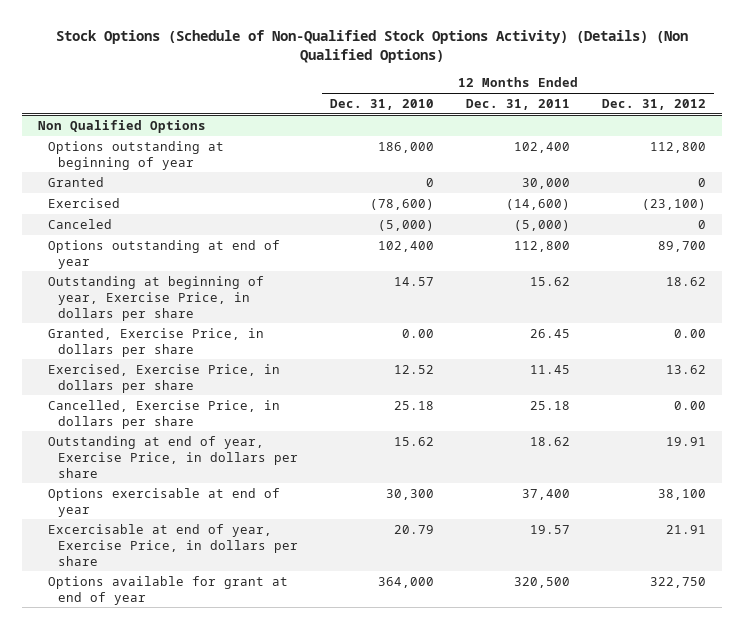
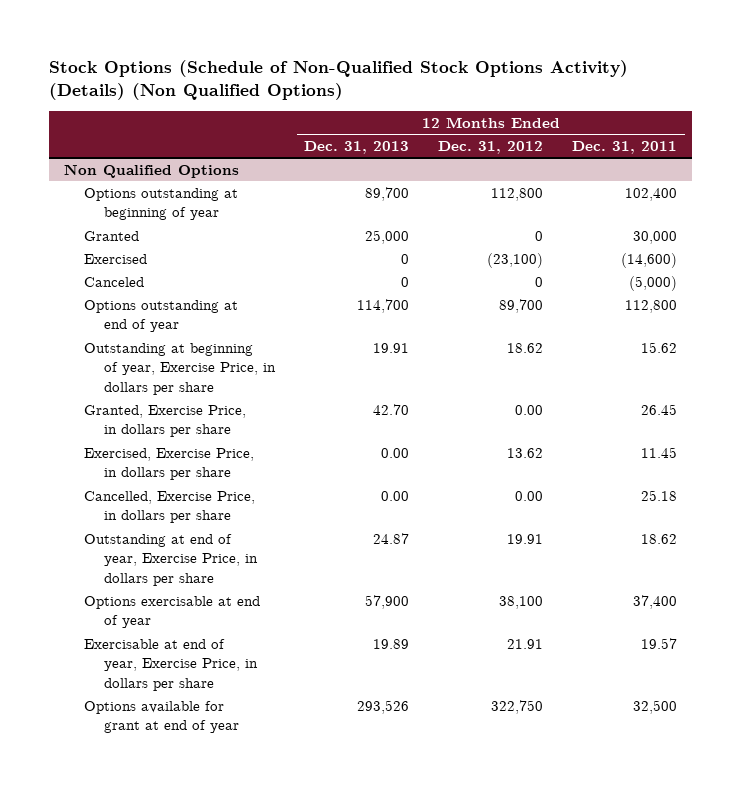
- | 12 Months Ended Dec. 31, 2010 | 12 Months Ended Dec. 31, 2011 | 12 Months Ended Dec. 31, 2012
+ | 12 Months Ended Dec. 31, 2013 | 12 Months Ended Dec. 31, 2012 | 12 Months Ended Dec. 31, 2011
@ Non Qualified Options
- Excercisable at end of year, Exercise Price, in dollars per share | 20.79 | 19.57 | 21.91
- Options available for grant at end of year | 364,000 | 320,500 | 322,750
+ Exercisable at end of year, Exercise Price, in dollars per share | 19.89 | 21.91 | 19.57
+ Options available for grant at end of year | 293,526 | 322,750 | 32,500

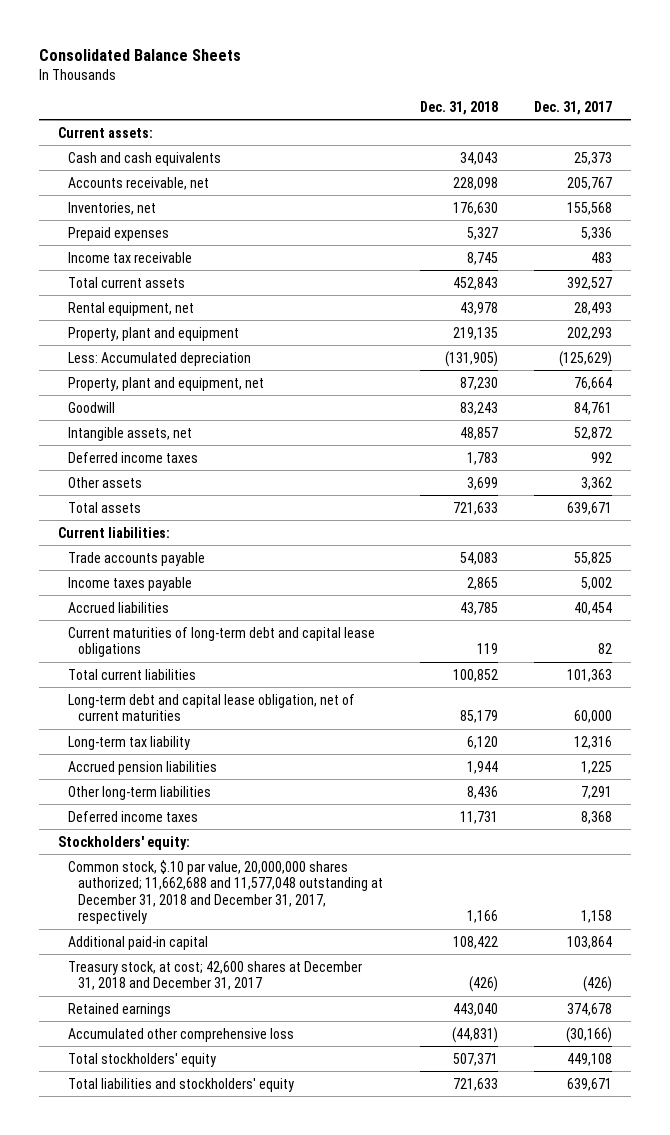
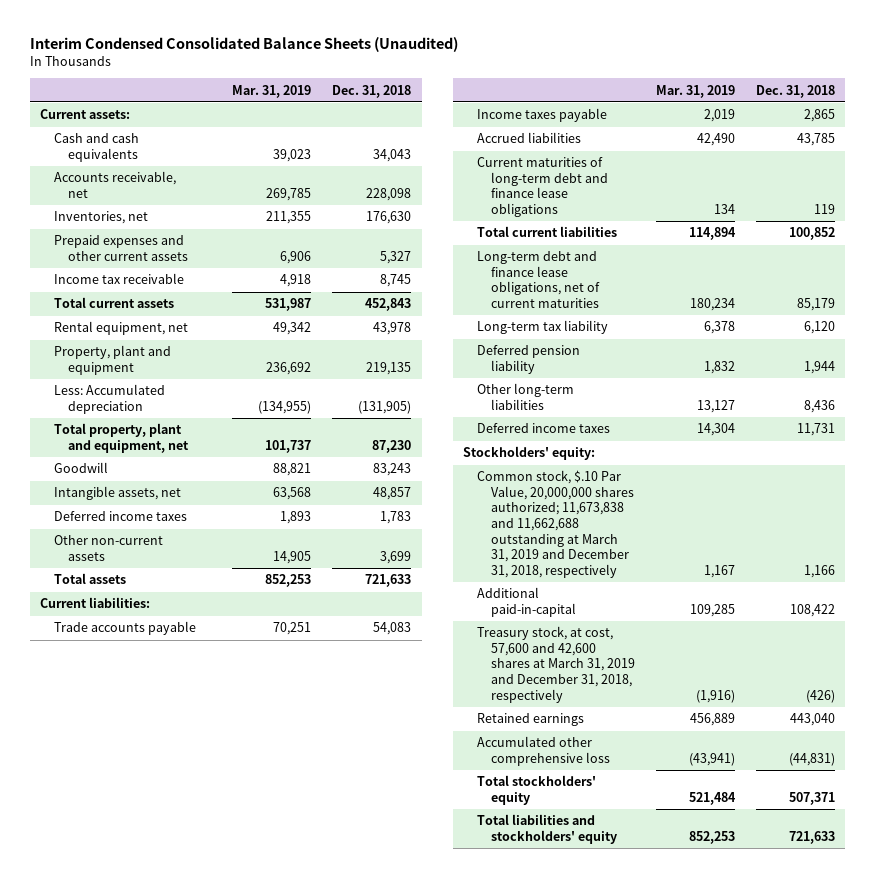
- Consolidated Balance Sheets
+ Interim Condensed Consolidated Balance Sheets (Unaudited)
- | Dec. 31, 2018 | Dec. 31, 2017
+ | Mar. 31, 2019 | Dec. 31, 2018
- Prepaid expenses | 5,327 | 5,336
+ Prepaid expenses and other current assets | 6,906 | 5,327
- Property, plant and equipment, net | 87,230 | 76,664
+ Total property, plant and equipment, net | 101,737 | 87,230
- Other assets | 3,699 | 3,362
+ Other non-current assets | 14,905 | 3,699
- Current maturities of long-term debt and capital lease obligations | 119 | 82
+ Current maturities of long-term debt and finance lease obligations | 134 | 119
- Long-term debt and capital lease obligation, net of current maturities | 85,179 | 60,000
+ Long-term debt and finance lease obligations, net of current maturities | 180,234 | 85,179
- Accrued pension liabilities | 1,944 | 1,225
+ Deferred pension liability | 1,832 | 1,944
- Common stock, $.10 par value, 20,000,000 shares authorized; 11,662,688 and 11,577,048 outstanding at December 31, 2018 and December 31, 2017, respectively | 1,166 | 1,158
- Additional paid-in capital | 108,422 | 103,864
- Treasury stock, at cost; 42,600 shares at December 31, 2018 and December 31, 2017 | (426) | (426)
+ Common stock, $.10 Par Value, 20,000,000 shares authorized; 11,673,838 and 11,662,688 outstanding at March 31, 2019 and December 31, 2018, respectively | 1,167 | 1,166
+ Additional paid-in-capital | 109,285 | 108,422
+ Treasury stock, at cost, 57,600 and 42,600 shares at March 31, 2019 and December 31, 2018, respectively | (1,916) | (426)

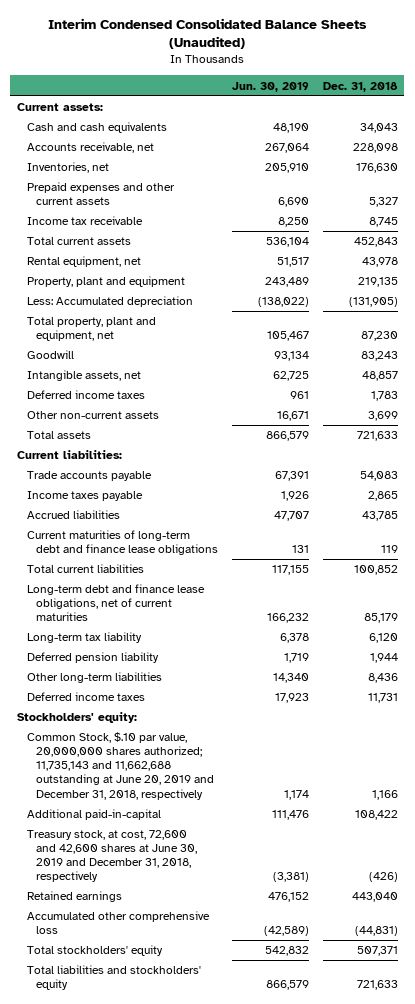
- | Mar. 31, 2019 | Dec. 31, 2018
+ | Jun. 30, 2019 | Dec. 31, 2018
- Common stock, $.10 Par Value, 20,000,000 shares authorized; 11,673,838 and 11,662,688 outstanding at March 31, 2019 and December 31, 2018, respectively | 1,167 | 1,166
+ Common Stock, $.10 par value, 20,000,000 shares authorized; 11,735,143 and 11,662,688 outstanding at June 20, 2019 and December 31, 2018, respectively | 1,174 | 1,166
- Treasury stock, at cost, 57,600 and 42,600 shares at March 31, 2019 and December 31, 2018, respectively | (1,916) | (426)
+ Treasury stock, at cost, 72,600 and 42,600 shares at June 30, 2019 and December 31, 2018, respectively | (3,381) | (426)

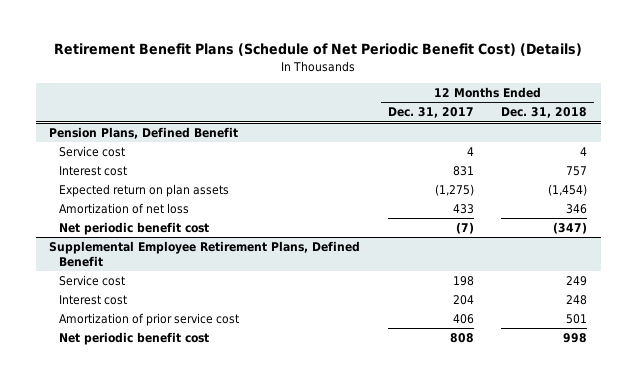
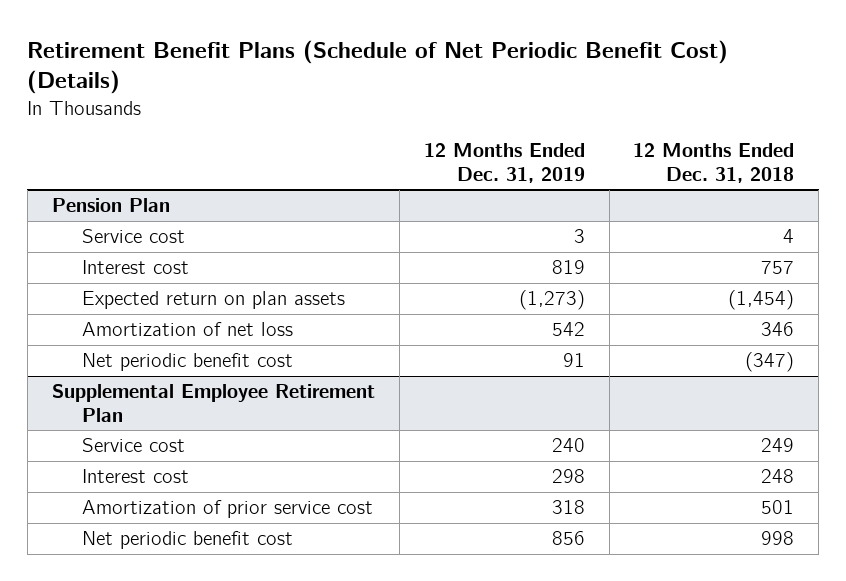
- | 12 Months Ended Dec. 31, 2017 | 12 Months Ended Dec. 31, 2018
+ | 12 Months Ended Dec. 31, 2019 | 12 Months Ended Dec. 31, 2018
- Pension Plans, Defined Benefit
+ Pension Plan
- Supplemental Employee Retirement Plans, Defined Benefit
+ Supplemental Employee Retirement Plan

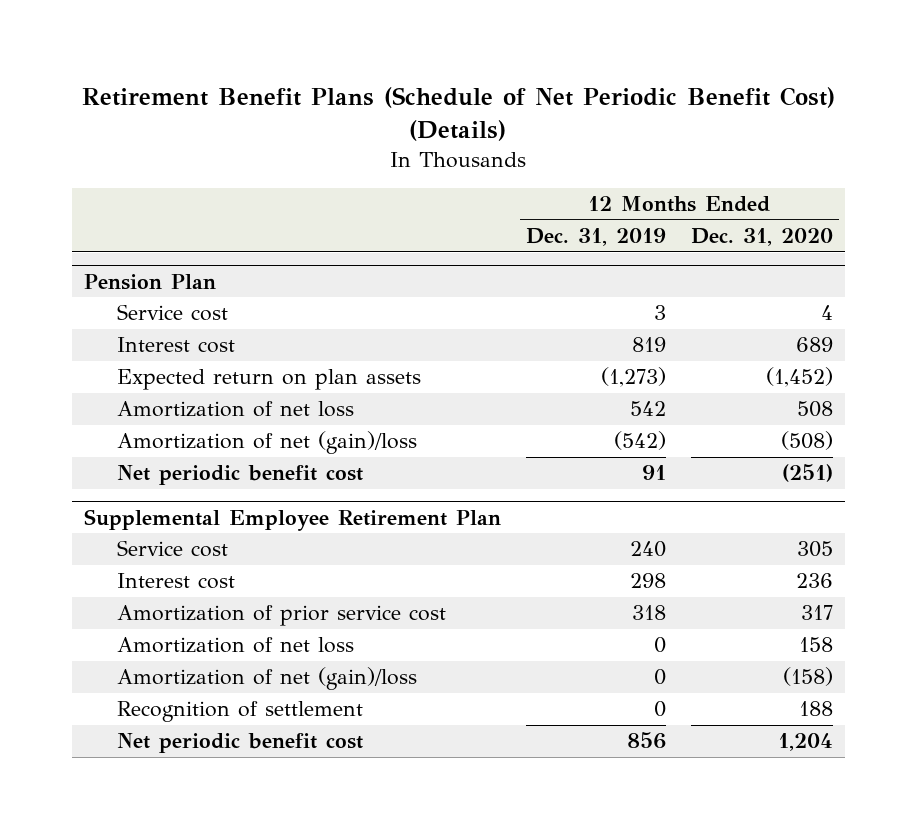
- | 12 Months Ended Dec. 31, 2019 | 12 Months Ended Dec. 31, 2018
+ | 12 Months Ended Dec. 31, 2019 | 12 Months Ended Dec. 31, 2020
@ Pension Plan
+ Amortization of net (gain)/loss | (542) | (508)
@ Supplemental Employee Retirement Plan
+ Amortization of net loss | 0 | 158
+ Amortization of net (gain)/loss | 0 | (158)
+ Recognition of settlement | 0 | 188

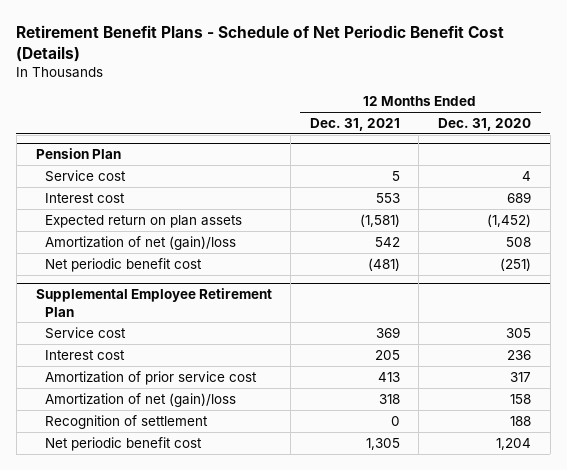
- Retirement Benefit Plans (Schedule of Net Periodic Benefit Cost) (Details)
+ Retirement Benefit Plans - Schedule of Net Periodic Benefit Cost (Details)
- | 12 Months Ended Dec. 31, 2019 | 12 Months Ended Dec. 31, 2020
+ | 12 Months Ended Dec. 31, 2021 | 12 Months Ended Dec. 31, 2020
@ Pension Plan
- Amortization of net loss | 542 | 508
- Amortization of net (gain)/loss | (542) | (508)
+ Amortization of net (gain)/loss | 542 | 508
@ Supplemental Employee Retirement Plan
- Amortization of net loss | 0 | 158
- Amortization of net (gain)/loss | 0 | (158)
+ Amortization of net (gain)/loss | 318 | 158

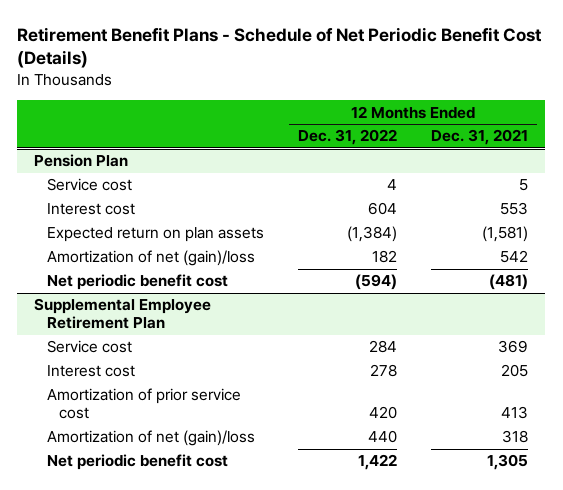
- | 12 Months Ended Dec. 31, 2021 | 12 Months Ended Dec. 31, 2020
+ | 12 Months Ended Dec. 31, 2022 | 12 Months Ended Dec. 31, 2021
@ Supplemental Employee Retirement Plan
- Recognition of settlement | 0 | 188

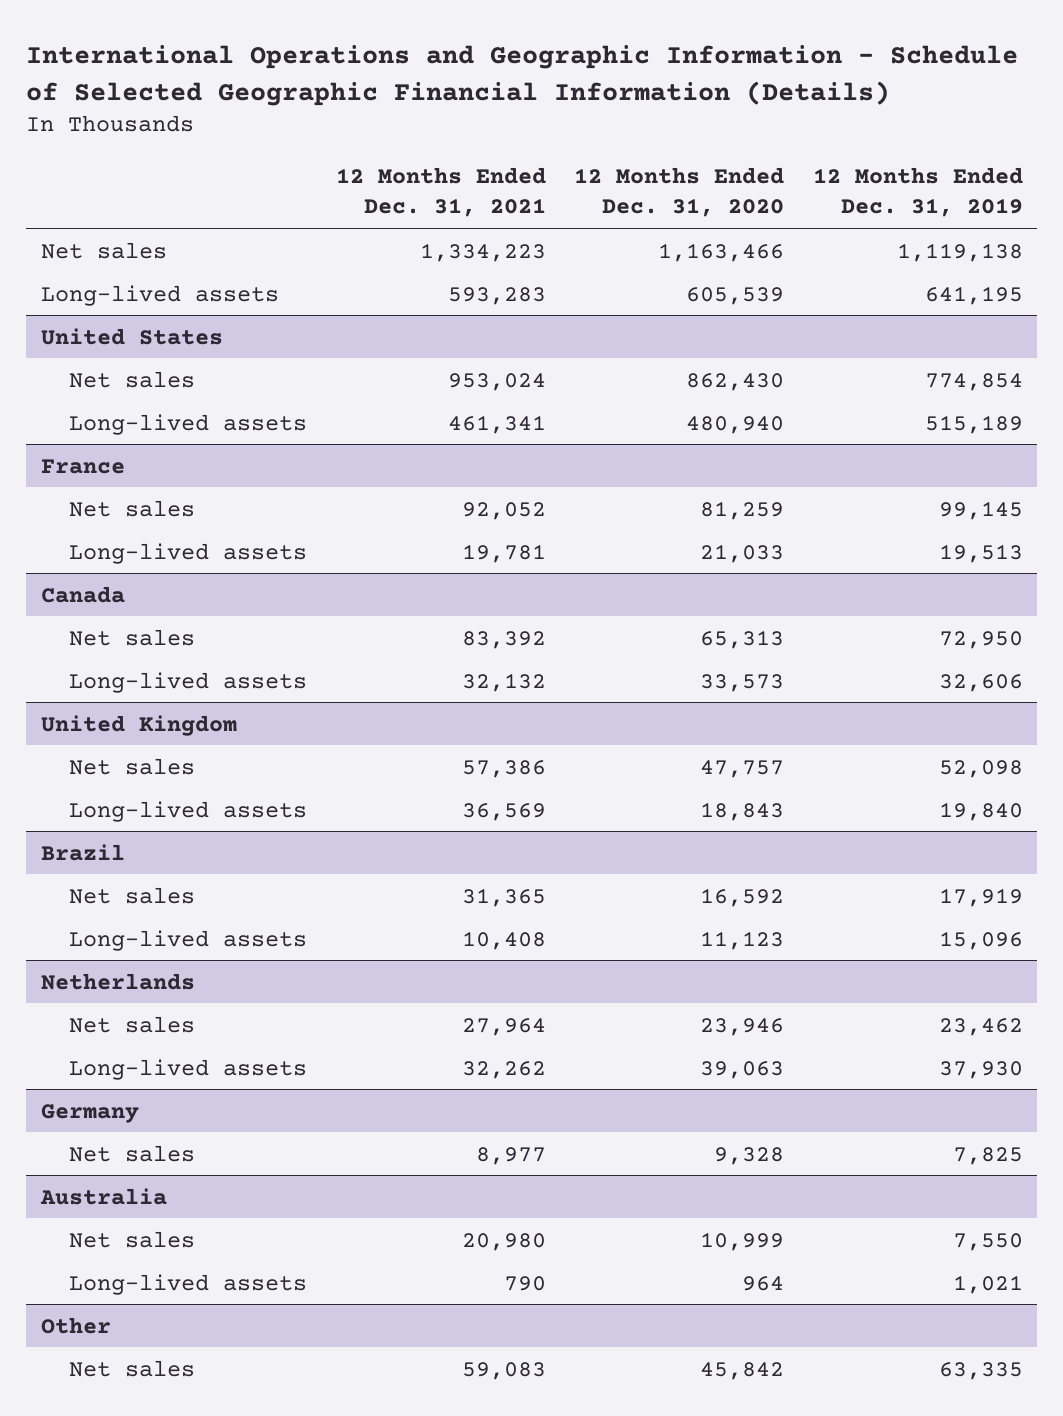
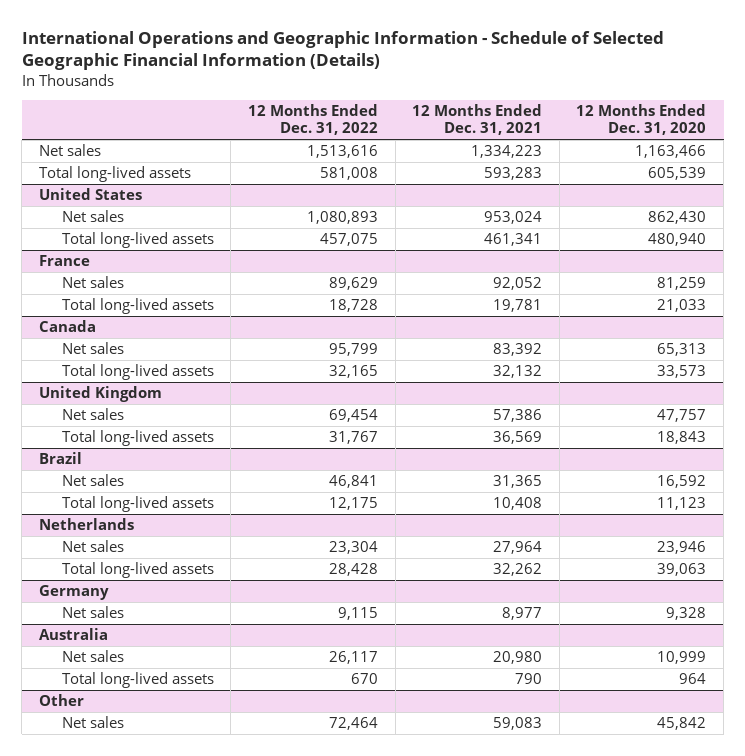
- | 12 Months Ended Dec. 31, 2021 | 12 Months Ended Dec. 31, 2020 | 12 Months Ended Dec. 31, 2019
+ | 12 Months Ended Dec. 31, 2022 | 12 Months Ended Dec. 31, 2021 | 12 Months Ended Dec. 31, 2020
- Long-lived assets | 593,283 | 605,539 | 641,195
+ Total long-lived assets | 581,008 | 593,283 | 605,539
@ United States
- Long-lived assets | 461,341 | 480,940 | 515,189
+ Total long-lived assets | 457,075 | 461,341 | 480,940
@ France
- Long-lived assets | 19,781 | 21,033 | 19,513
+ Total long-lived assets | 18,728 | 19,781 | 21,033
@ Canada
- Long-lived assets | 32,132 | 33,573 | 32,606
+ Total long-lived assets | 32,165 | 32,132 | 33,573
@ United Kingdom
- Long-lived assets | 36,569 | 18,843 | 19,840
+ Total long-lived assets | 31,767 | 36,569 | 18,843
@ Brazil
- Long-lived assets | 10,408 | 11,123 | 15,096
+ Total long-lived assets | 12,175 | 10,408 | 11,123
@ Netherlands
- Long-lived assets | 32,262 | 39,063 | 37,930
+ Total long-lived assets | 28,428 | 32,262 | 39,063
@ Australia
- Long-lived assets | 790 | 964 | 1,021
+ Total long-lived assets | 670 | 790 | 964

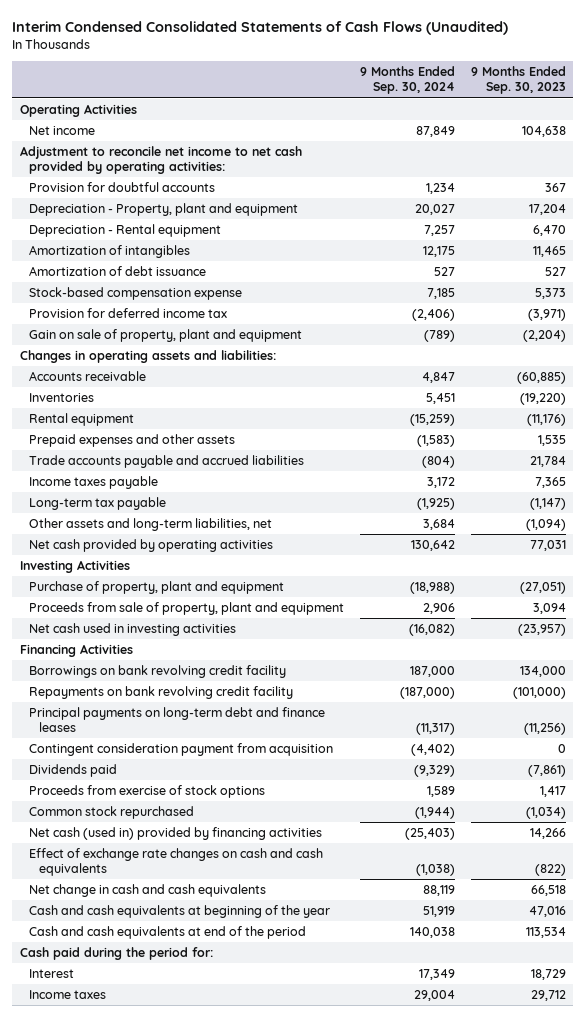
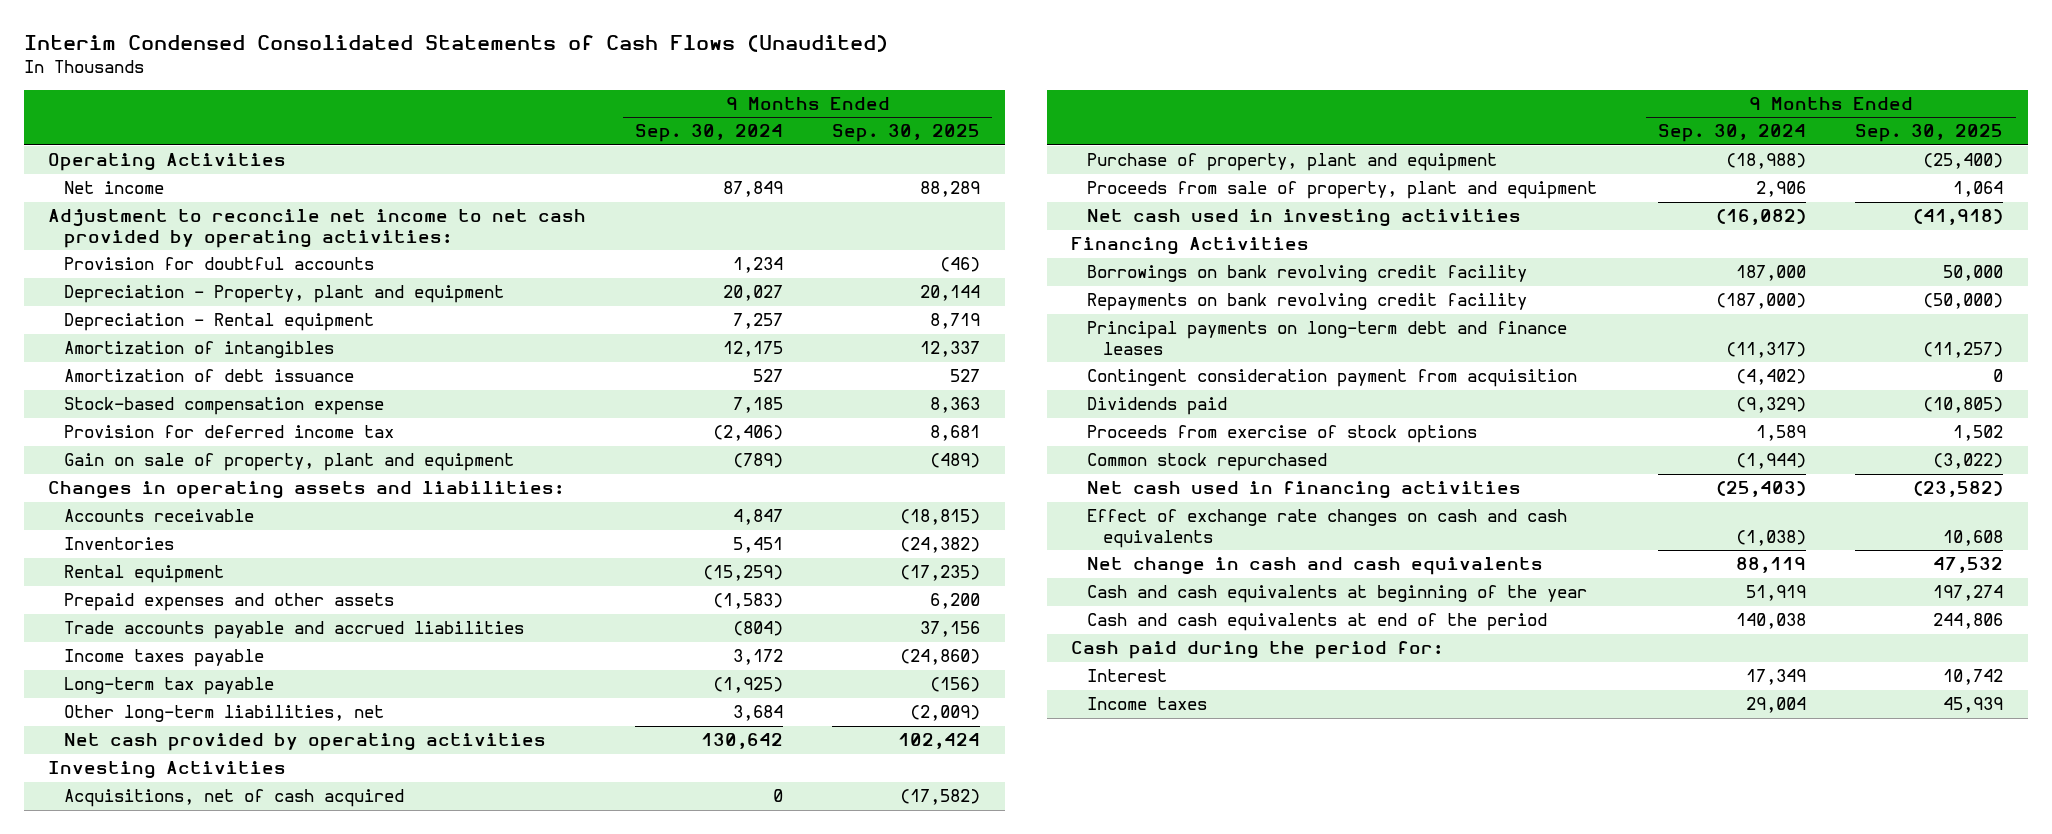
- | 9 Months Ended Sep. 30, 2024 | 9 Months Ended Sep. 30, 2023
+ | 9 Months Ended Sep. 30, 2024 | 9 Months Ended Sep. 30, 2025
- Other assets and long-term liabilities, net | 3,684 | (1,094)
+ Other long-term liabilities, net | 3,684 | (2,009)
+ Acquisitions, net of cash acquired | 0 | (17,582)
- Net cash (used in) provided by financing activities | (25,403) | 14,266
+ Net cash used in financing activities | (25,403) | (23,582)

